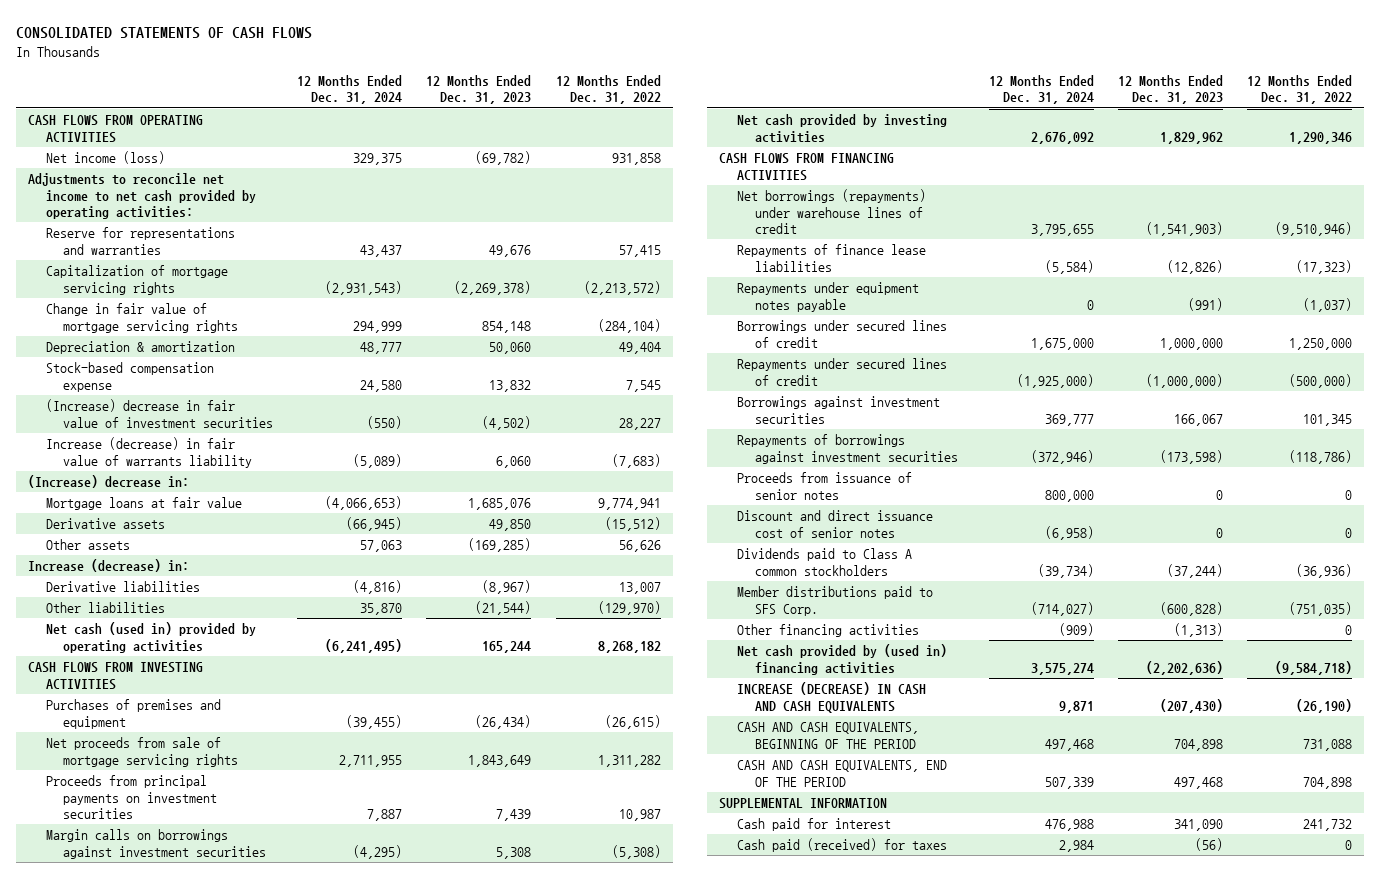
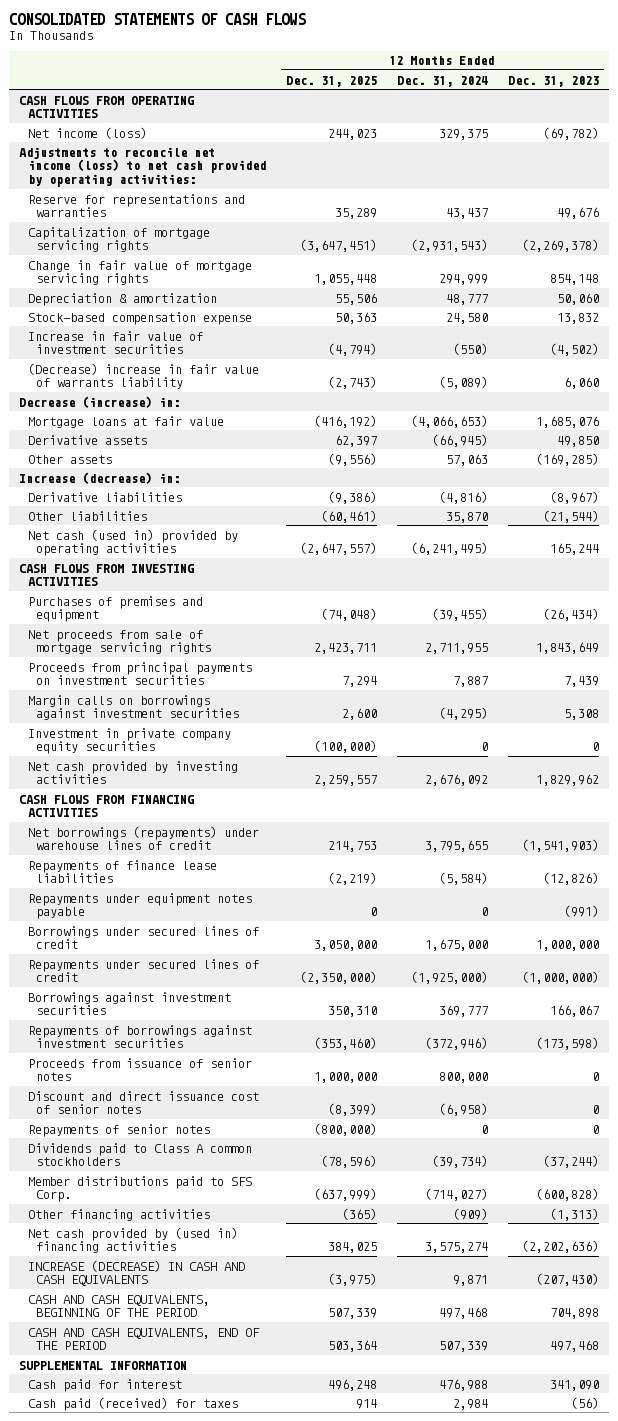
- | 12 Months Ended Dec. 31, 2024 | 12 Months Ended Dec. 31, 2023 | 12 Months Ended Dec. 31, 2022
+ | 12 Months Ended Dec. 31, 2025 | 12 Months Ended Dec. 31, 2024 | 12 Months Ended Dec. 31, 2023
- Adjustments to reconcile net income to net cash provided by operating activities:
+ Adjustments to reconcile net income (loss) to net cash provided by operating activities:
- (Increase) decrease in fair value of investment securities | (550) | (4,502) | 28,227
- Increase (decrease) in fair value of warrants liability | (5,089) | 6,060 | (7,683)
- (Increase) decrease in:
+ Increase in fair value of investment securities | (4,794) | (550) | (4,502)
+ (Decrease) increase in fair value of warrants liability | (2,743) | (5,089) | 6,060
+ Decrease (increase) in:
+ Investment in private company equity securities | (100,000) | 0 | 0
+ Repayments of senior notes | (800,000) | 0 | 0

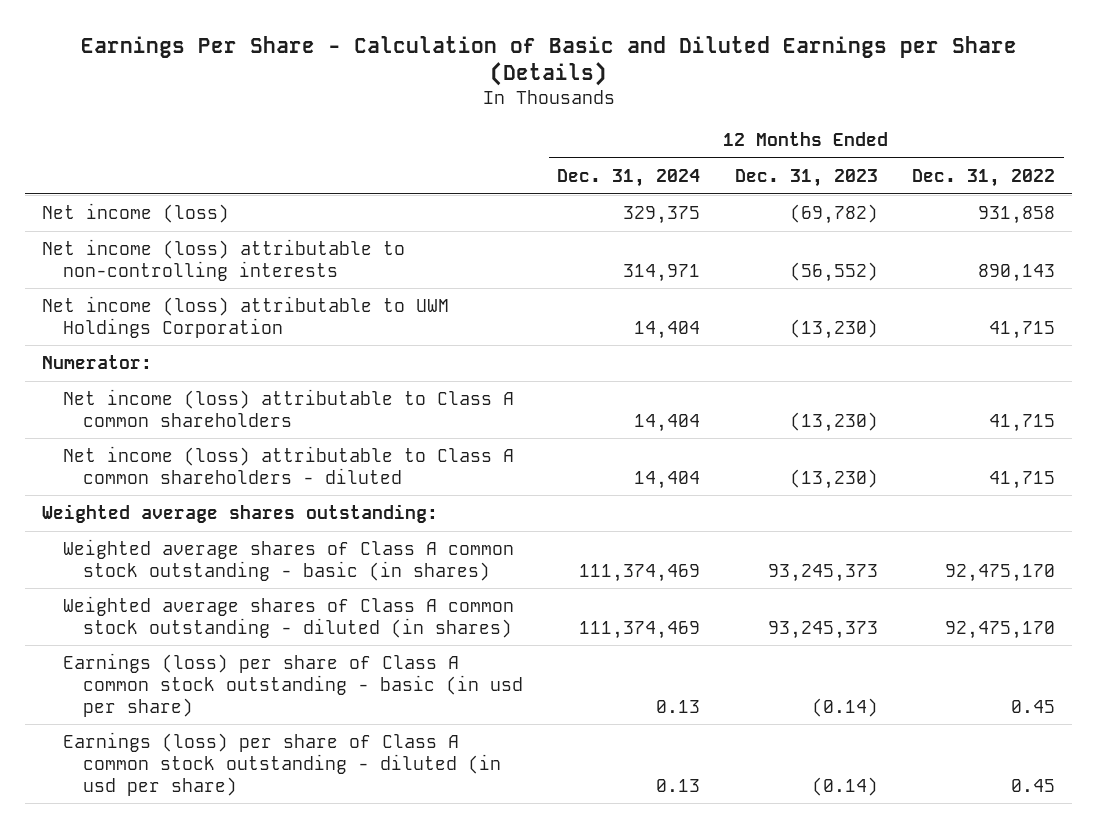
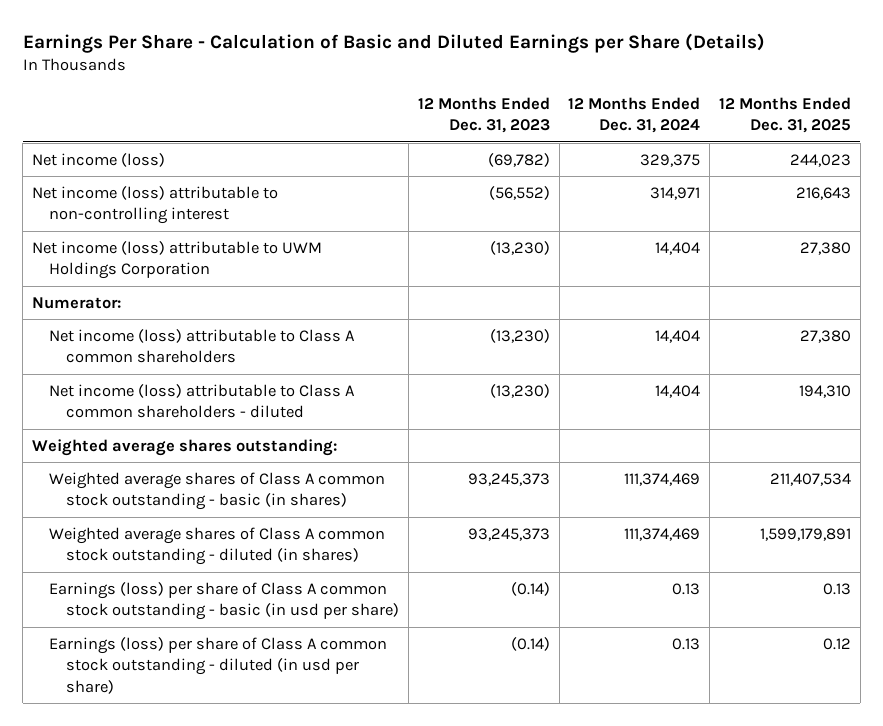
- | 12 Months Ended Dec. 31, 2024 | 12 Months Ended Dec. 31, 2023 | 12 Months Ended Dec. 31, 2022
+ | 12 Months Ended Dec. 31, 2023 | 12 Months Ended Dec. 31, 2024 | 12 Months Ended Dec. 31, 2025
- Net income (loss) attributable to non-controlling interests | 314,971 | (56,552) | 890,143
+ Net income (loss) attributable to non-controlling interest | (56,552) | 314,971 | 216,643

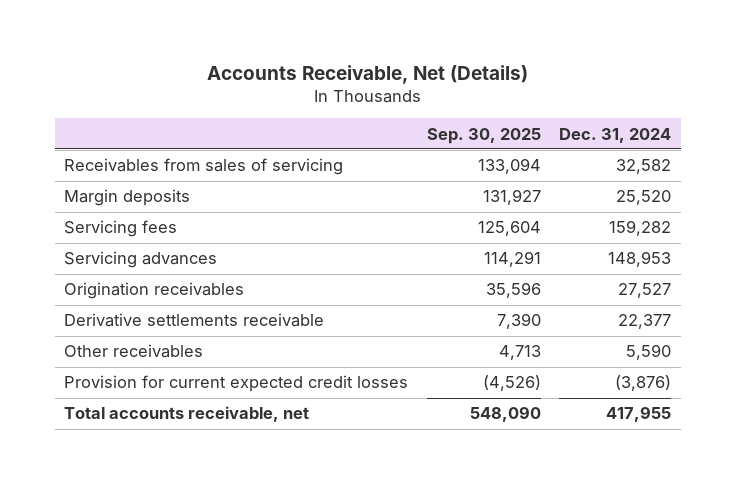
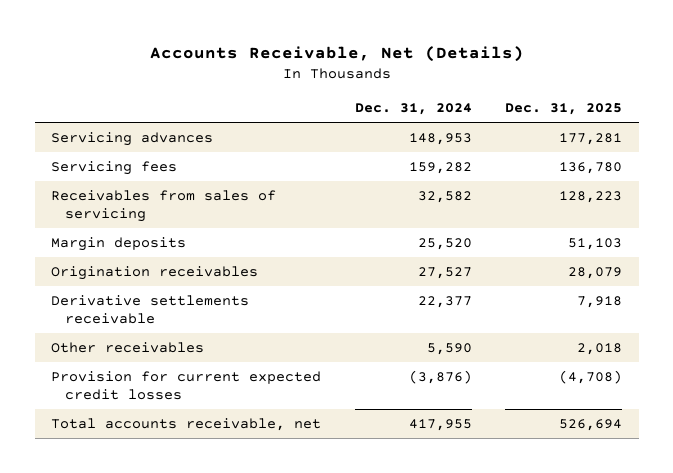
- | Sep. 30, 2025 | Dec. 31, 2024
+ | Dec. 31, 2024 | Dec. 31, 2025
moved up: Servicing advances | 148,953 | 177,281
moved up: Servicing fees | 159,282 | 136,780

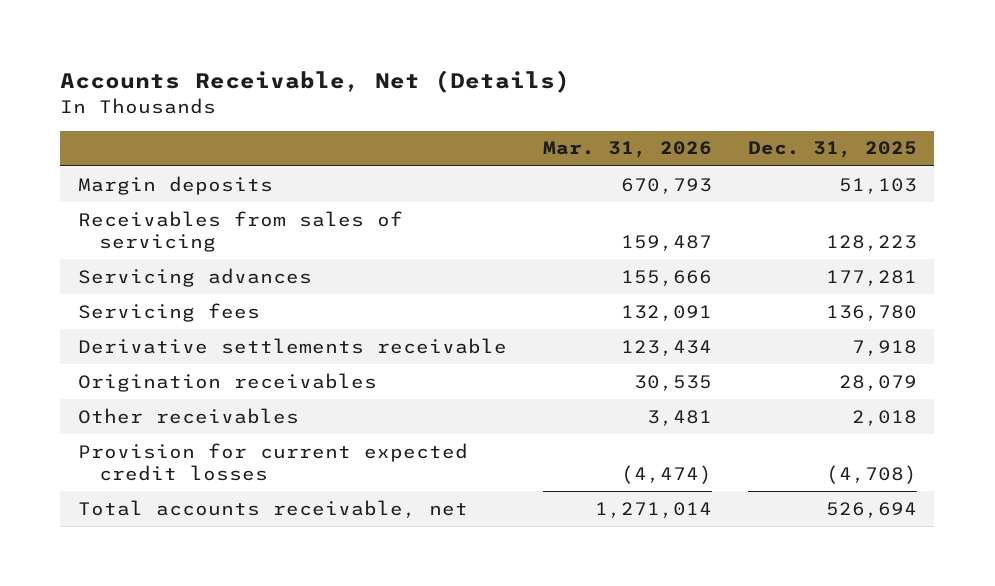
- | Dec. 31, 2024 | Dec. 31, 2025
+ | Mar. 31, 2026 | Dec. 31, 2025
moved up: Margin deposits | 670,793 | 51,103
moved up: Receivables from sales of servicing | 159,487 | 128,223
moved down: Origination receivables | 30,535 | 28,079

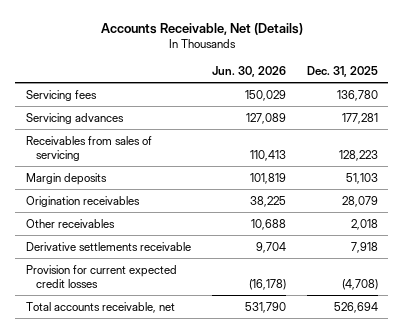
- | Mar. 31, 2026 | Dec. 31, 2025
+ | Jun. 30, 2026 | Dec. 31, 2025
moved down: Servicing advances | 127,089 | 177,281
moved down: Receivables from sales of servicing | 110,413 | 128,223
moved down: Margin deposits | 101,819 | 51,103
moved down: Derivative settlements receivable | 9,704 | 7,918

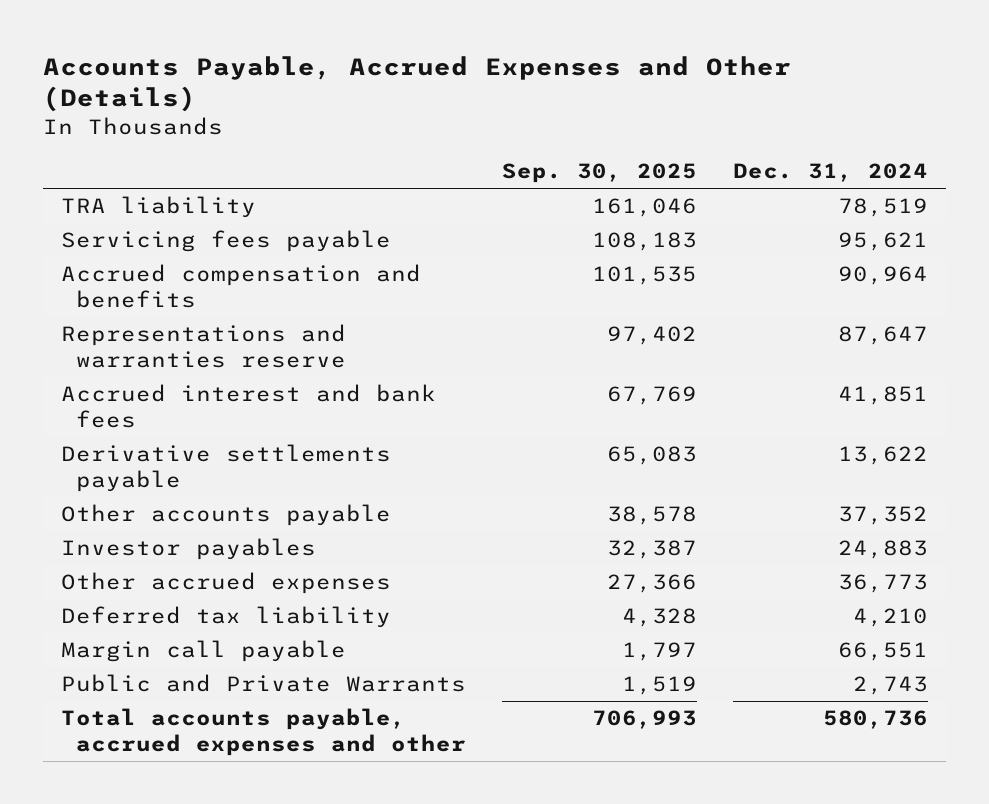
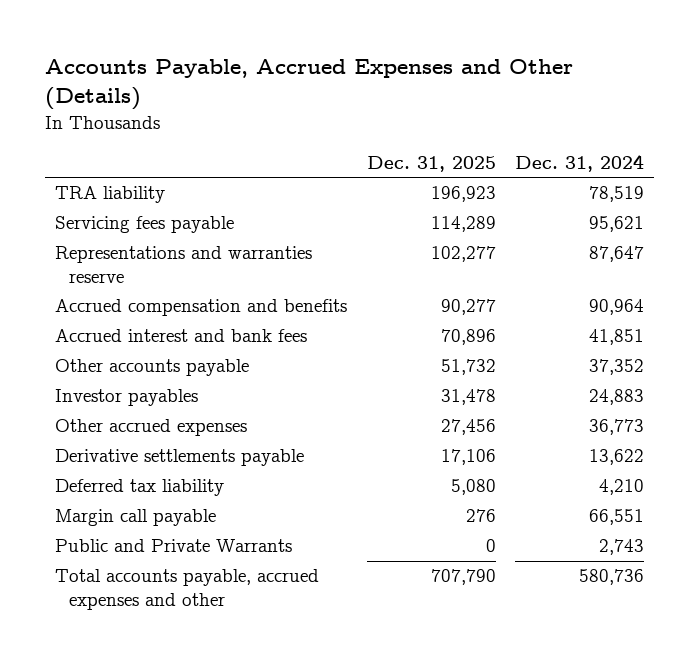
- | Sep. 30, 2025 | Dec. 31, 2024
+ | Dec. 31, 2025 | Dec. 31, 2024
moved down: Accrued compensation and benefits | 90,277 | 90,964
moved down: Derivative settlements payable | 17,106 | 13,622

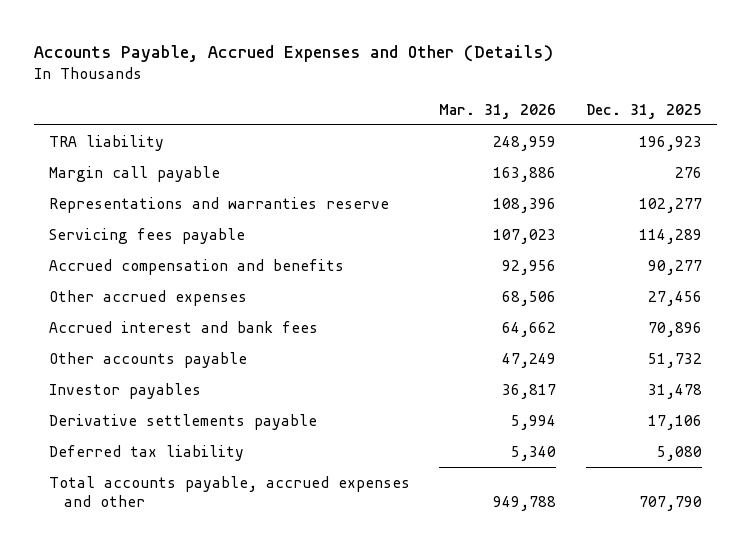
- | Dec. 31, 2025 | Dec. 31, 2024
+ | Mar. 31, 2026 | Dec. 31, 2025
moved up: Margin call payable | 163,886 | 276
moved down: Servicing fees payable | 107,023 | 114,289
moved up: Other accrued expenses | 68,506 | 27,456
- Public and Private Warrants | 0 | 2,743

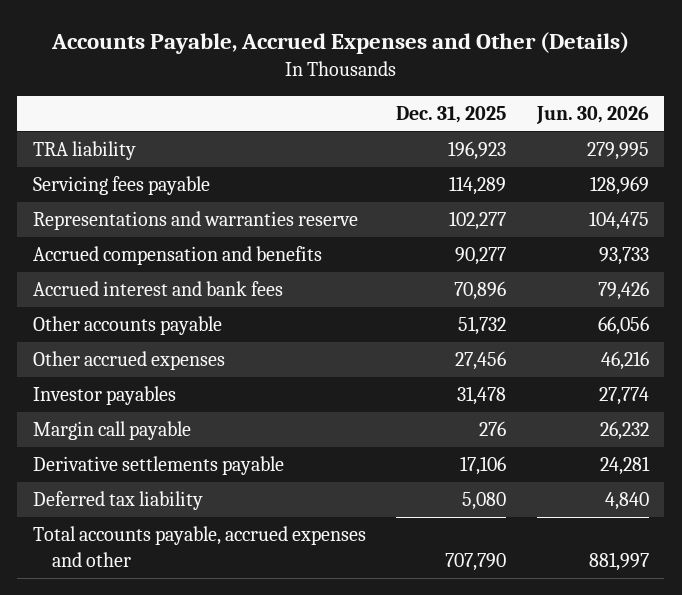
- | Mar. 31, 2026 | Dec. 31, 2025
+ | Dec. 31, 2025 | Jun. 30, 2026
moved down: Representations and warranties reserve | 102,277 | 104,475
moved down: Other accrued expenses | 27,456 | 46,216
moved down: Margin call payable | 276 | 26,232

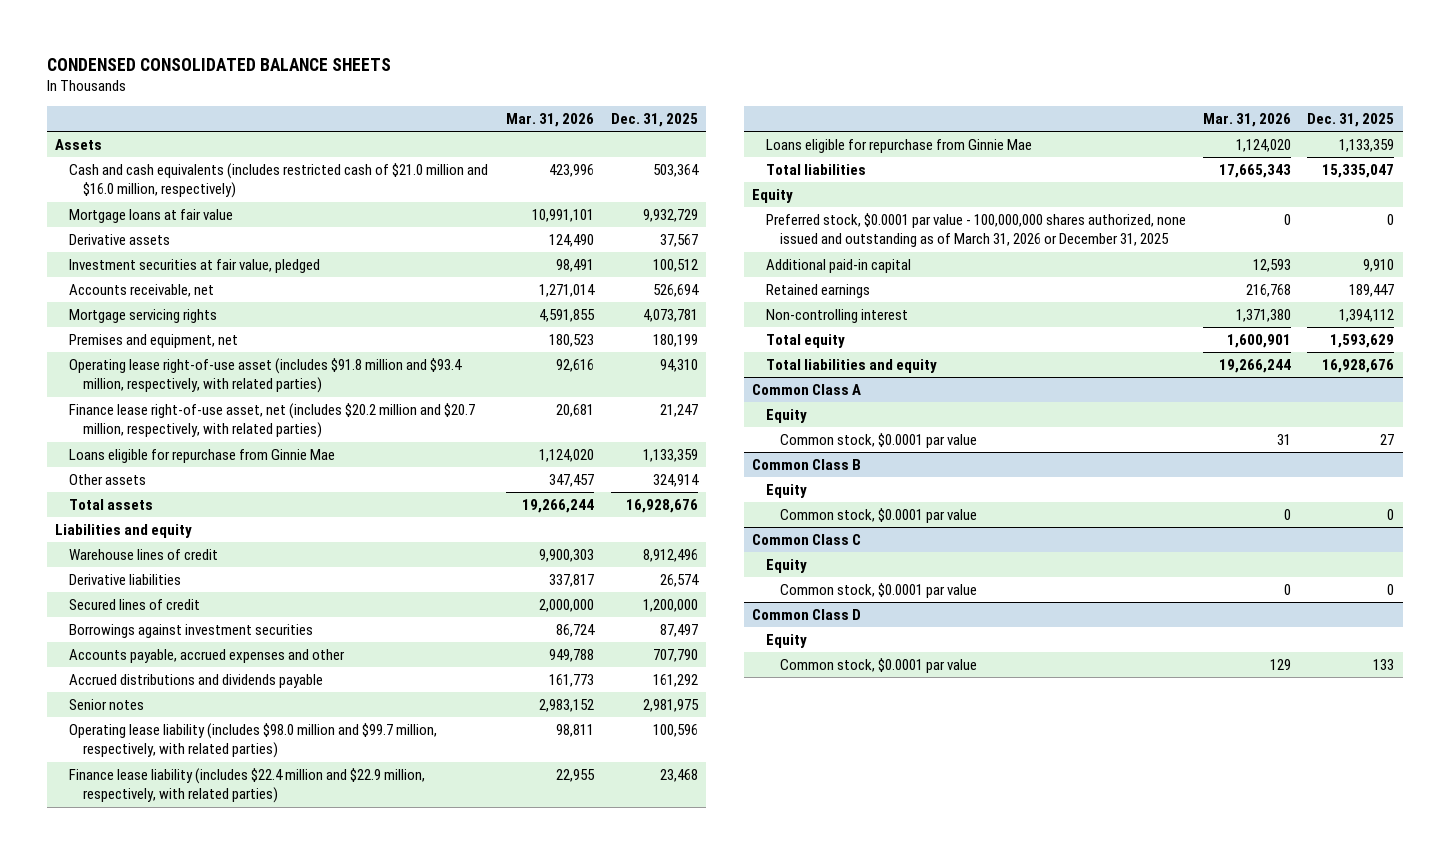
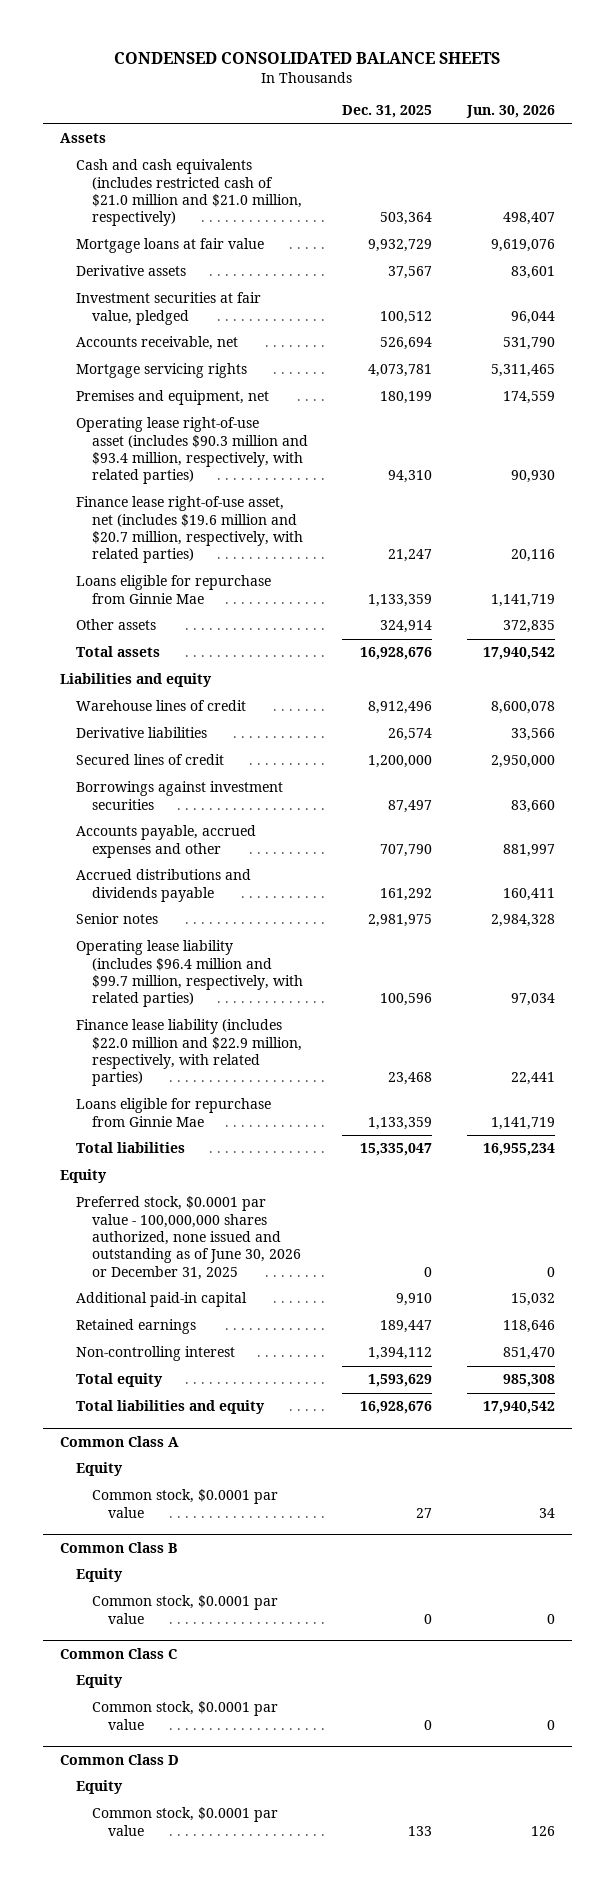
- | Mar. 31, 2026 | Dec. 31, 2025
+ | Dec. 31, 2025 | Jun. 30, 2026
- Cash and cash equivalents (includes restricted cash of $21.0 million and $16.0 million, respectively) | 423,996 | 503,364
+ Cash and cash equivalents (includes restricted cash of $21.0 million and $21.0 million, respectively) | 503,364 | 498,407
- Operating lease right-of-use asset (includes $91.8 million and $93.4 million, respectively, with related parties) | 92,616 | 94,310
- Finance lease right-of-use asset, net (includes $20.2 million and $20.7 million, respectively, with related parties) | 20,681 | 21,247
+ Operating lease right-of-use asset (includes $90.3 million and $93.4 million, respectively, with related parties) | 94,310 | 90,930
+ Finance lease right-of-use asset, net (includes $19.6 million and $20.7 million, respectively, with related parties) | 21,247 | 20,116
- Operating lease liability (includes $98.0 million and $99.7 million, respectively, with related parties) | 98,811 | 100,596
- Finance lease liability (includes $22.4 million and $22.9 million, respectively, with related parties) | 22,955 | 23,468
+ Operating lease liability (includes $96.4 million and $99.7 million, respectively, with related parties) | 100,596 | 97,034
+ Finance lease liability (includes $22.0 million and $22.9 million, respectively, with related parties) | 23,468 | 22,441
- Preferred stock, $0.0001 par value - 100,000,000 shares authorized, none issued and outstanding as of March 31, 2026 or December 31, 2025 | 0 | 0
+ Preferred stock, $0.0001 par value - 100,000,000 shares authorized, none issued and outstanding as of June 30, 2026 or December 31, 2025 | 0 | 0

